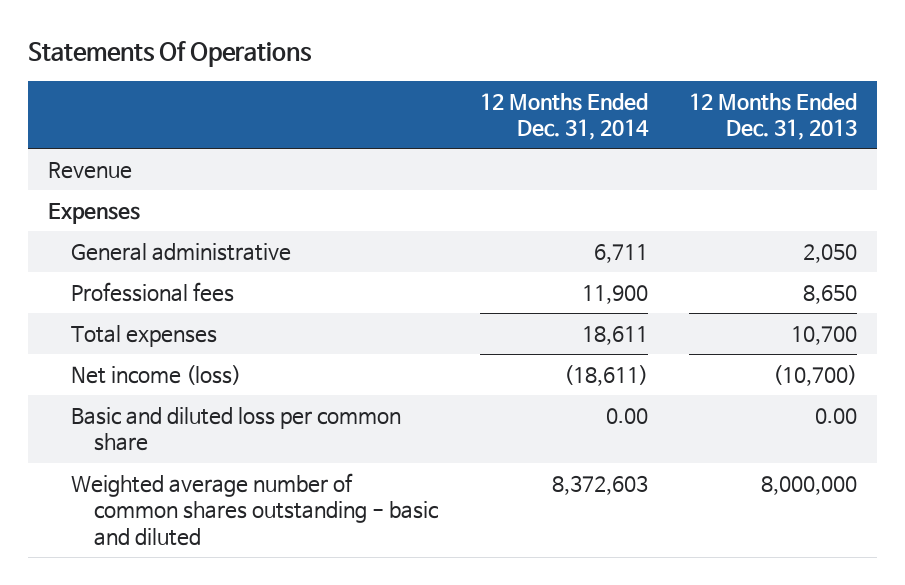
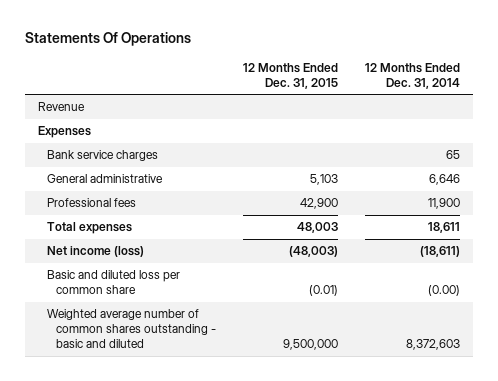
- | 12 Months Ended Dec. 31, 2014 | 12 Months Ended Dec. 31, 2013
+ | 12 Months Ended Dec. 31, 2015 | 12 Months Ended Dec. 31, 2014
- General administrative | 6,711 | 2,050
+ Bank service charges | | 65
+ General administrative | 5,103 | 6,646
- Basic and diluted loss per common share | 0.00 | 0.00
+ Basic and diluted loss per common share | (0.01) | (0.00)

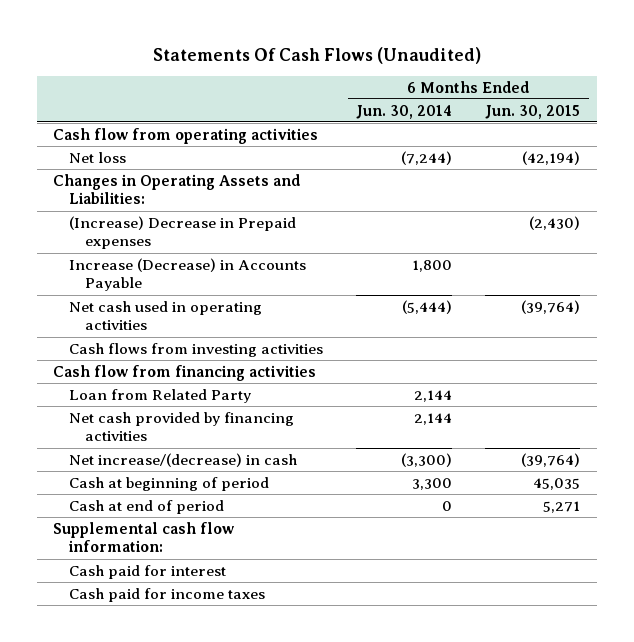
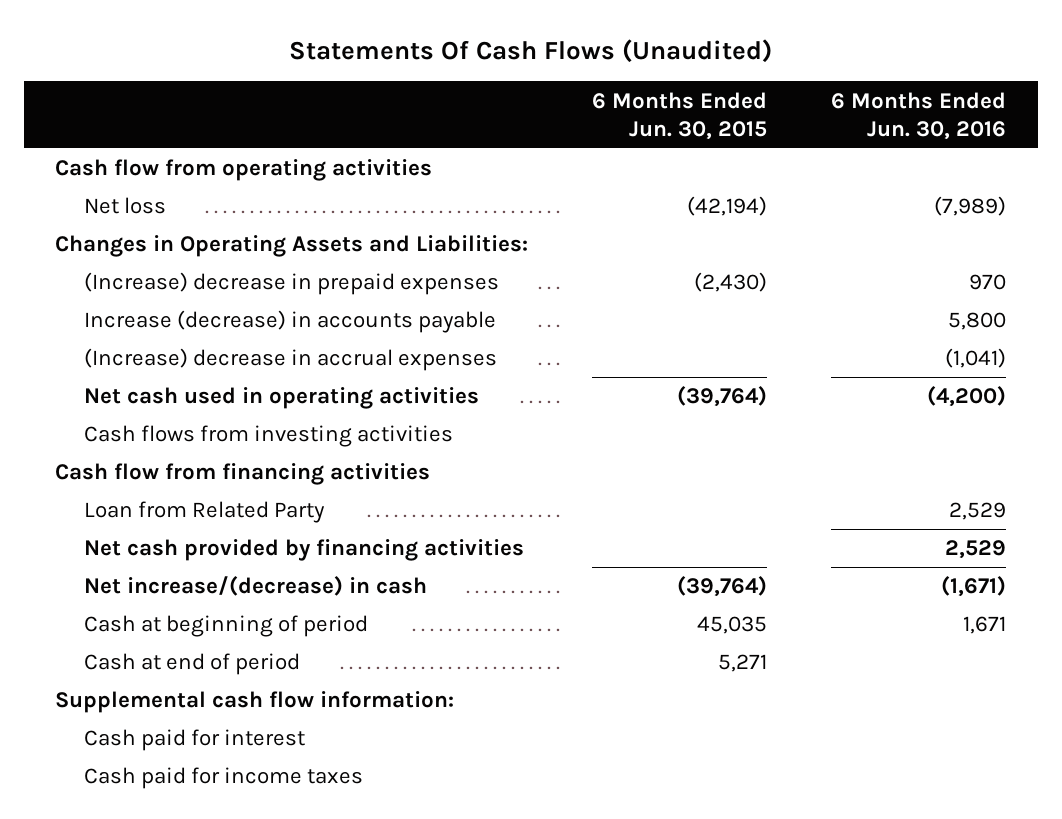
- | 6 Months Ended Jun. 30, 2014 | 6 Months Ended Jun. 30, 2015
+ | 6 Months Ended Jun. 30, 2015 | 6 Months Ended Jun. 30, 2016
- (Increase) Decrease in Prepaid expenses | | (2,430)
- Increase (Decrease) in Accounts Payable | 1,800 |
+ (Increase) decrease in prepaid expenses | (2,430) | 970
+ Increase (decrease) in accounts payable | | 5,800
+ (Increase) decrease in accrual expenses | | (1,041)

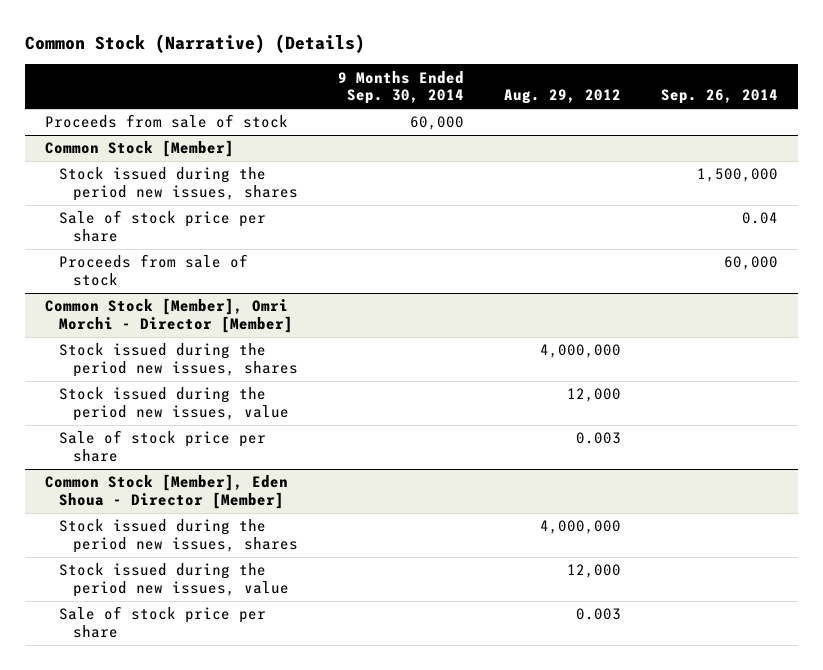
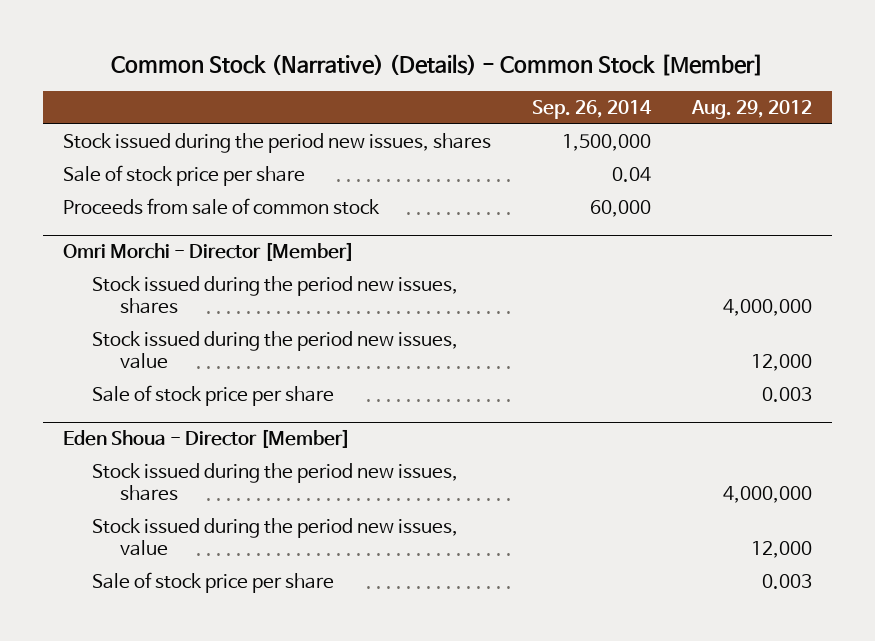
- Common Stock (Narrative) (Details)
+ Common Stock (Narrative) (Details) - Common Stock [Member]
- | 9 Months Ended Sep. 30, 2014 | Aug. 29, 2012 | Sep. 26, 2014
+ | Sep. 26, 2014 | Aug. 29, 2012
- Proceeds from sale of stock | 60,000 | |
- Common Stock [Member]
- Proceeds from sale of stock | | | 60,000
- Common Stock [Member], Omri Morchi - Director [Member]
+ Proceeds from sale of common stock | 60,000 |
+ Omri Morchi - Director [Member]
- Common Stock [Member], Eden Shoua - Director [Member]
+ Eden Shoua - Director [Member]

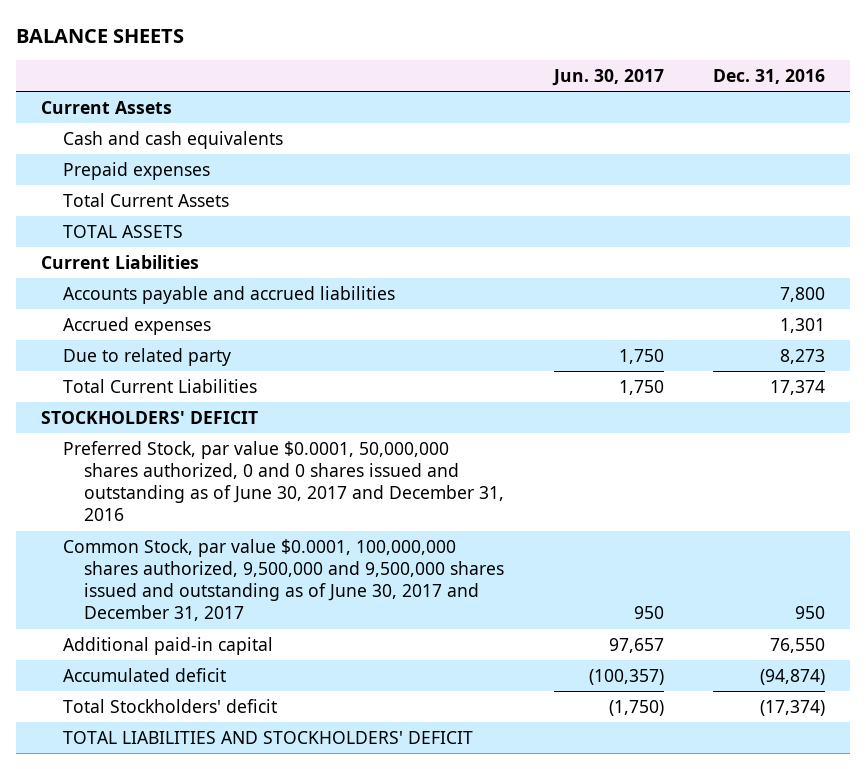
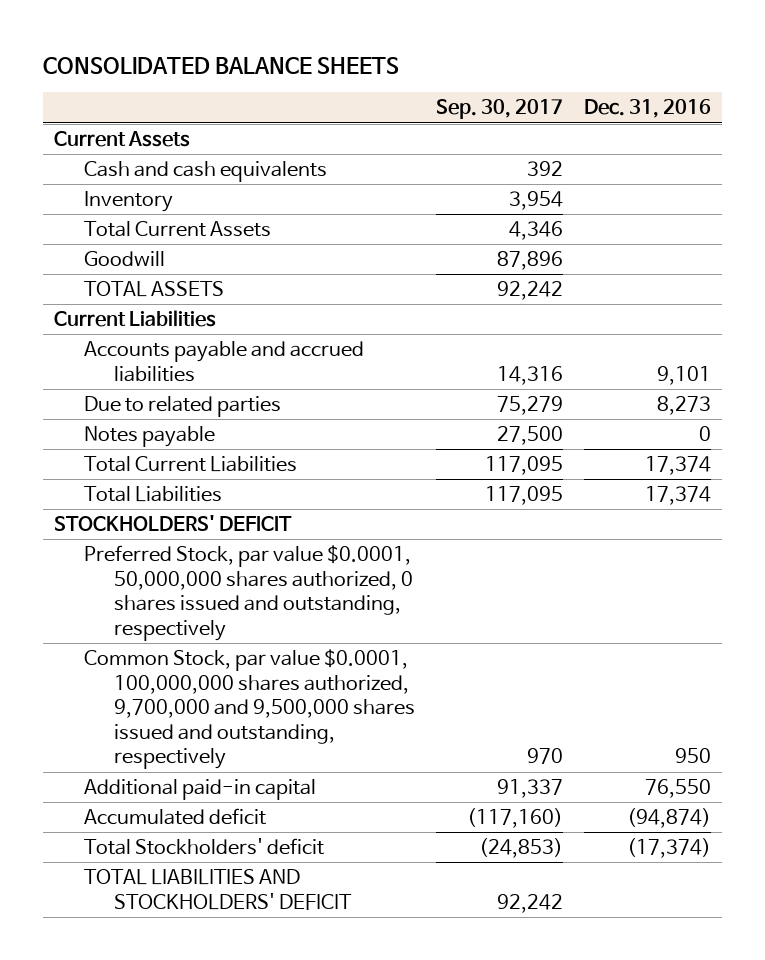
- BALANCE SHEETS
+ CONSOLIDATED BALANCE SHEETS
- | Jun. 30, 2017 | Dec. 31, 2016
+ | Sep. 30, 2017 | Dec. 31, 2016
- Prepaid expenses
+ Inventory | 3,954 |
+ Goodwill | 87,896 |
- Accounts payable and accrued liabilities | | 7,800
- Accrued expenses | | 1,301
- Due to related party | 1,750 | 8,273
+ Accounts payable and accrued liabilities | 14,316 | 9,101
+ Due to related parties | 75,279 | 8,273
+ Notes payable | 27,500 | 0
+ Total Liabilities | 117,095 | 17,374
- Preferred Stock, par value $0.0001, 50,000,000 shares authorized, 0 and 0 shares issued and outstanding as of June 30, 2017 and December 31, 2016
- Common Stock, par value $0.0001, 100,000,000 shares authorized, 9,500,000 and 9,500,000 shares issued and outstanding as of June 30, 2017 and December 31, 2017 | 950 | 950
+ Preferred Stock, par value $0.0001, 50,000,000 shares authorized, 0 shares issued and outstanding, respectively
+ Common Stock, par value $0.0001, 100,000,000 shares authorized, 9,700,000 and 9,500,000 shares issued and outstanding, respectively | 970 | 950

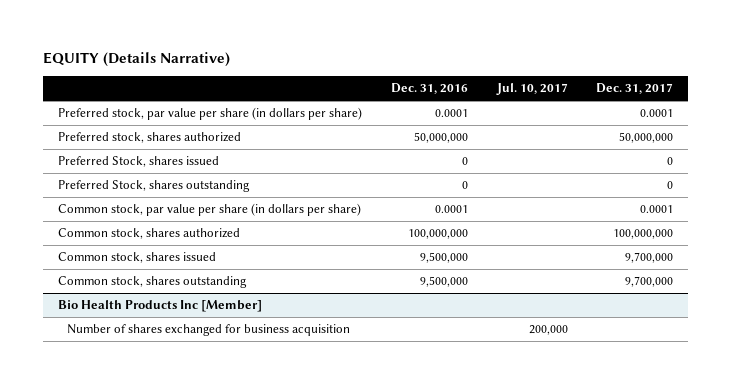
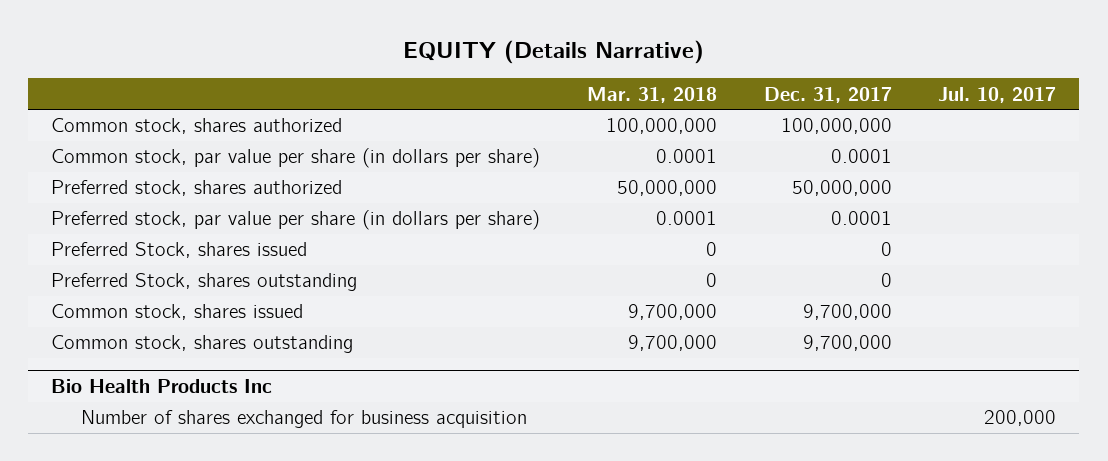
- | Dec. 31, 2016 | Jul. 10, 2017 | Dec. 31, 2017
+ | Mar. 31, 2018 | Dec. 31, 2017 | Jul. 10, 2017
moved up: Common stock, shares authorized | 100,000,000 | 100,000,000 |
moved up: Common stock, par value per share (in dollars per share) | 0.0001 | 0.0001 |
moved down: Preferred stock, par value per share (in dollars per share) | 0.0001 | 0.0001 |
- Bio Health Products Inc [Member]
+ Bio Health Products Inc

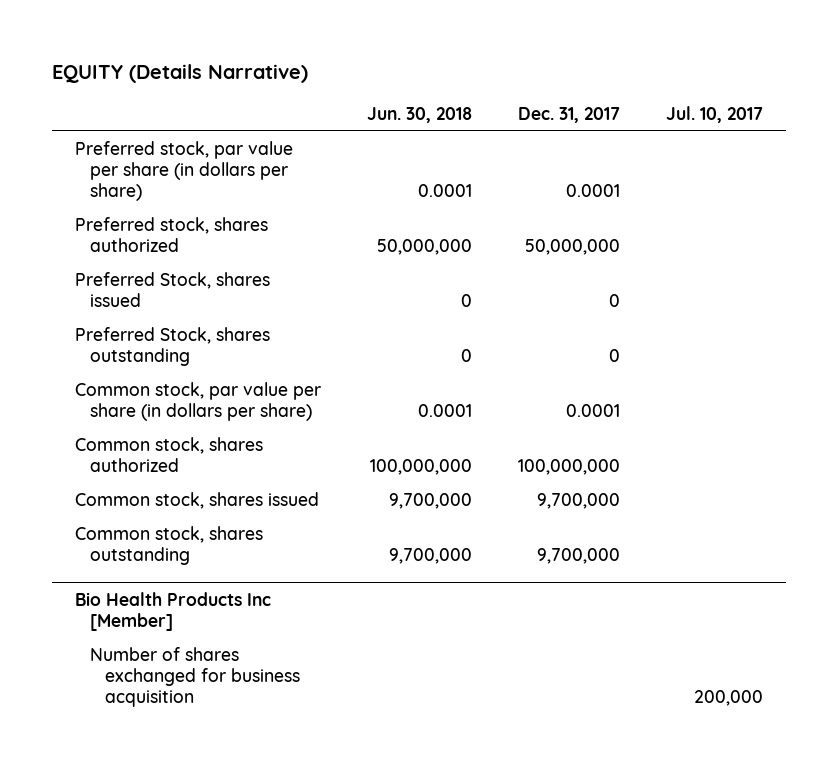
- | Mar. 31, 2018 | Dec. 31, 2017 | Jul. 10, 2017
+ | Jun. 30, 2018 | Dec. 31, 2017 | Jul. 10, 2017
moved down: Preferred stock, shares authorized | 50,000,000 | 50,000,000 |
moved down: Common stock, par value per share (in dollars per share) | 0.0001 | 0.0001 |
moved down: Common stock, shares authorized | 100,000,000 | 100,000,000 |
- Bio Health Products Inc
+ Bio Health Products Inc [Member]

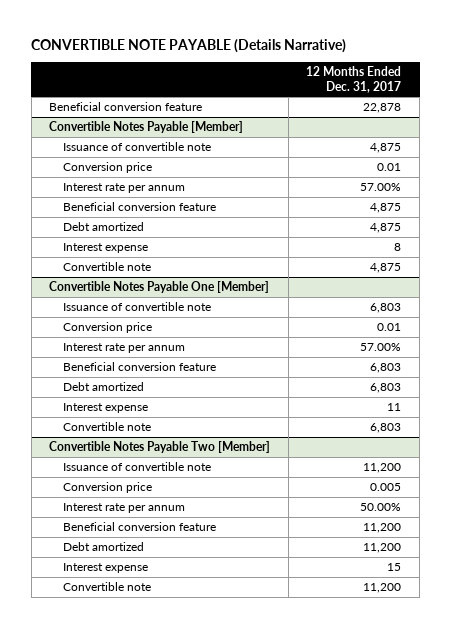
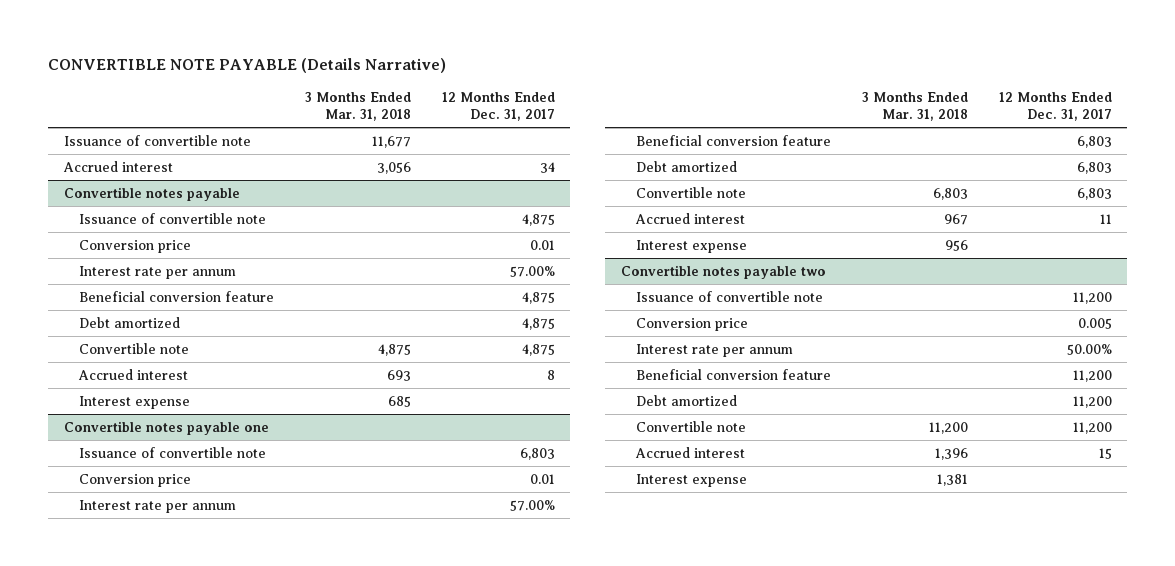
- | 12 Months Ended Dec. 31, 2017
+ | 3 Months Ended Mar. 31, 2018 | 12 Months Ended Dec. 31, 2017
- Beneficial conversion feature | 22,878
- Convertible Notes Payable [Member]
+ Issuance of convertible note | 11,677 |
+ Accrued interest | 3,056 | 34
+ Convertible notes payable
- Interest expense | 8
- Convertible Notes Payable One [Member]
+ Accrued interest | 693 | 8
+ Interest expense | 685 |
+ Convertible notes payable one
- Interest expense | 11
- Convertible Notes Payable Two [Member]
+ Accrued interest | 967 | 11
+ Interest expense | 956 |
+ Convertible notes payable two
- Interest expense | 15
+ Accrued interest | 1,396 | 15
+ Interest expense | 1,381 |

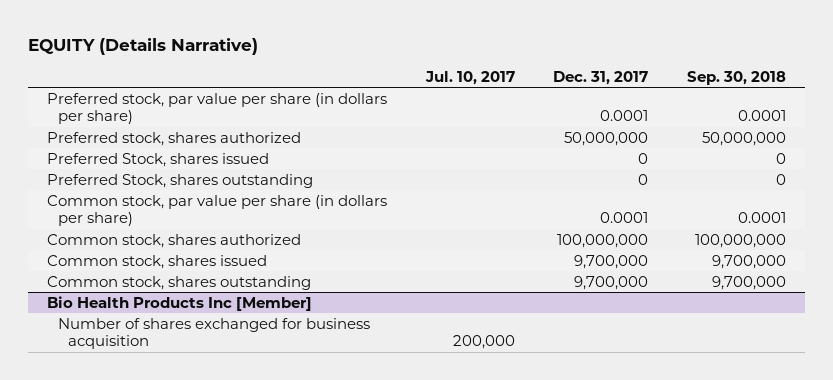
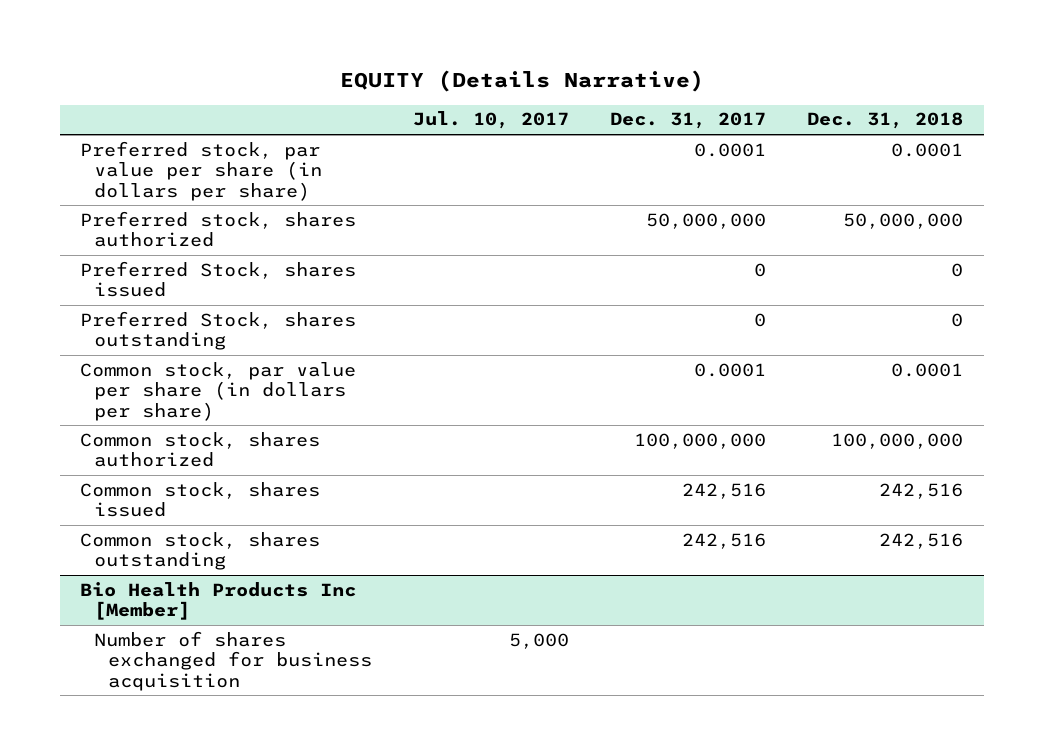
- | Jul. 10, 2017 | Dec. 31, 2017 | Sep. 30, 2018
+ | Jul. 10, 2017 | Dec. 31, 2017 | Dec. 31, 2018
- Common stock, shares issued | | 9,700,000 | 9,700,000
- Common stock, shares outstanding | | 9,700,000 | 9,700,000
+ Common stock, shares issued | | 242,516 | 242,516
+ Common stock, shares outstanding | | 242,516 | 242,516
@ Bio Health Products Inc [Member]
- Number of shares exchanged for business acquisition | 200,000 | |
+ Number of shares exchanged for business acquisition | 5,000 | |

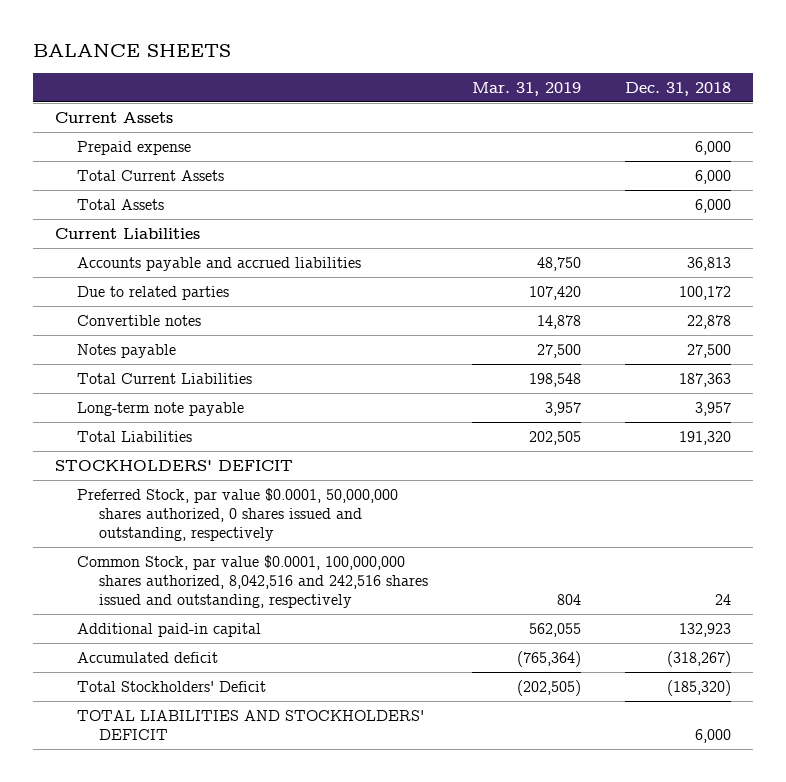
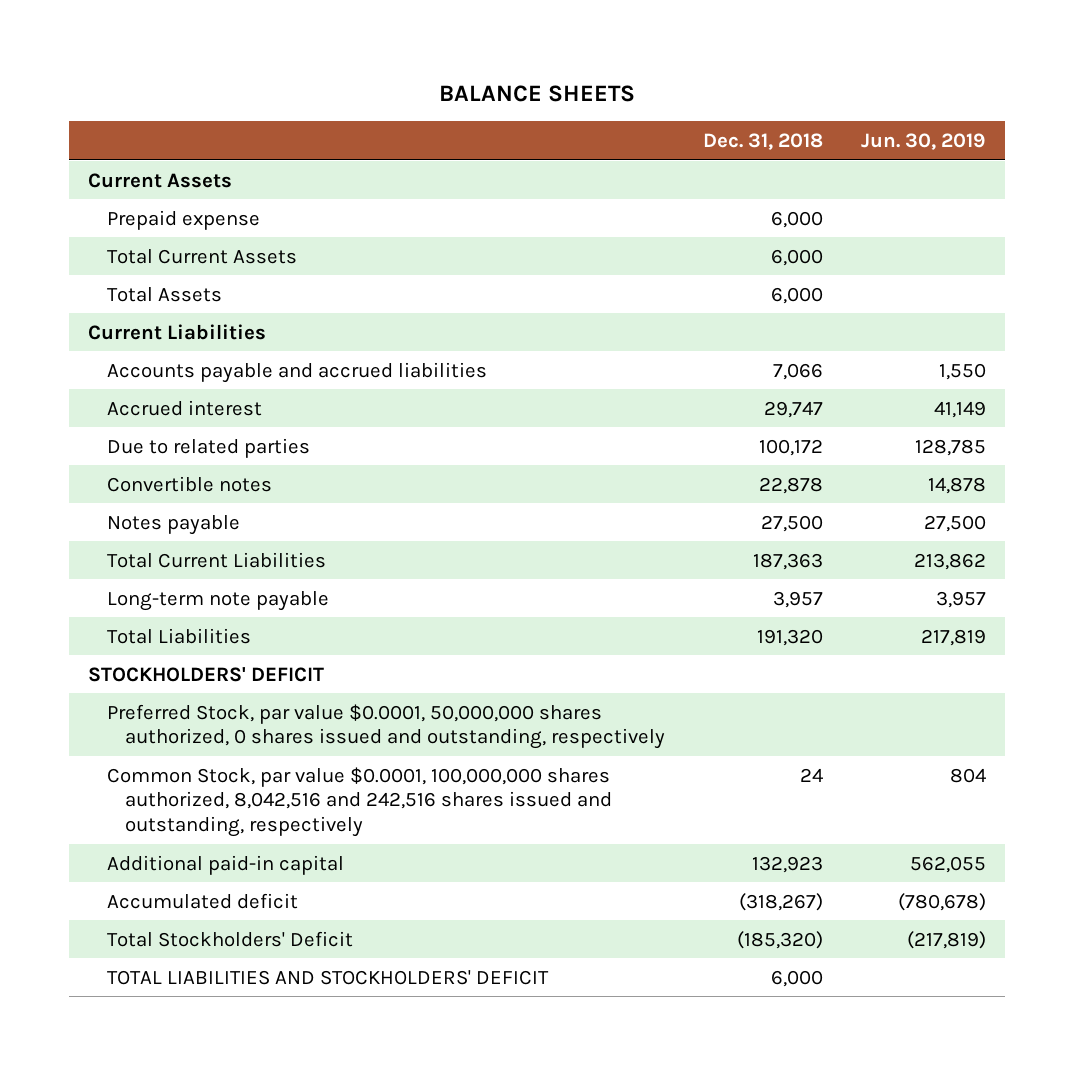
- | Mar. 31, 2019 | Dec. 31, 2018
+ | Dec. 31, 2018 | Jun. 30, 2019
- Accounts payable and accrued liabilities | 48,750 | 36,813
+ Accounts payable and accrued liabilities | 7,066 | 1,550
+ Accrued interest | 29,747 | 41,149

